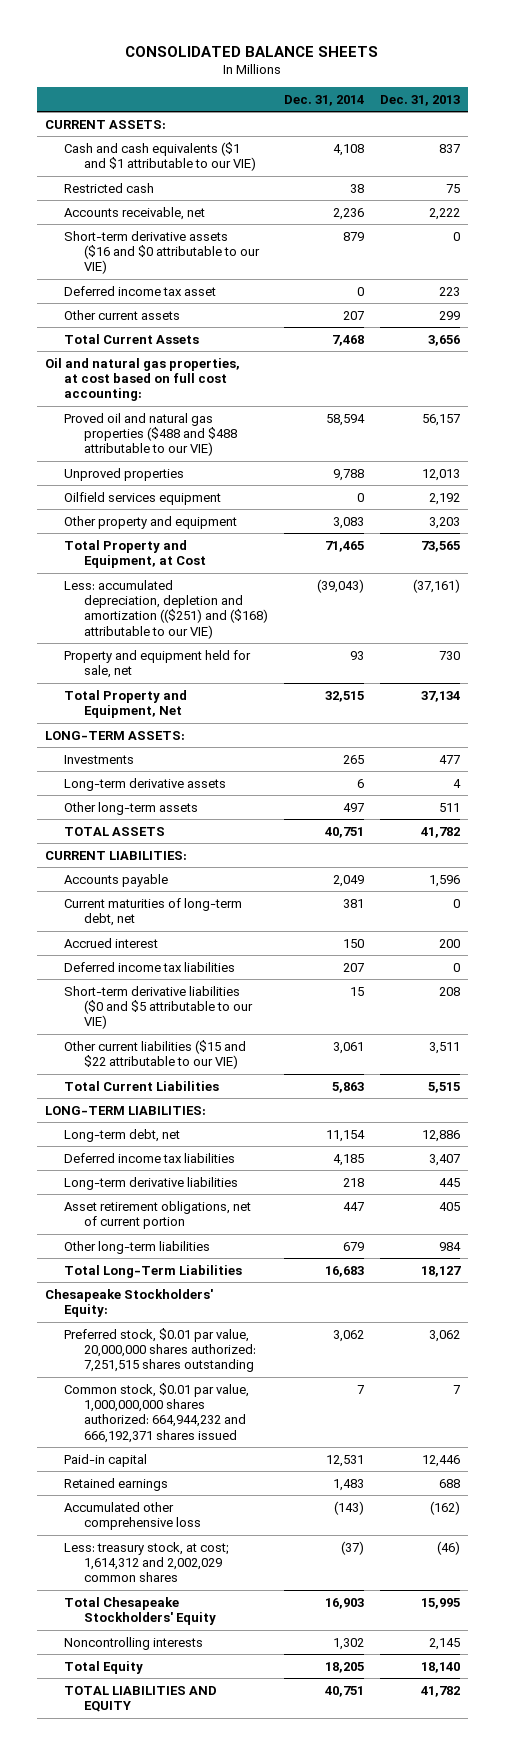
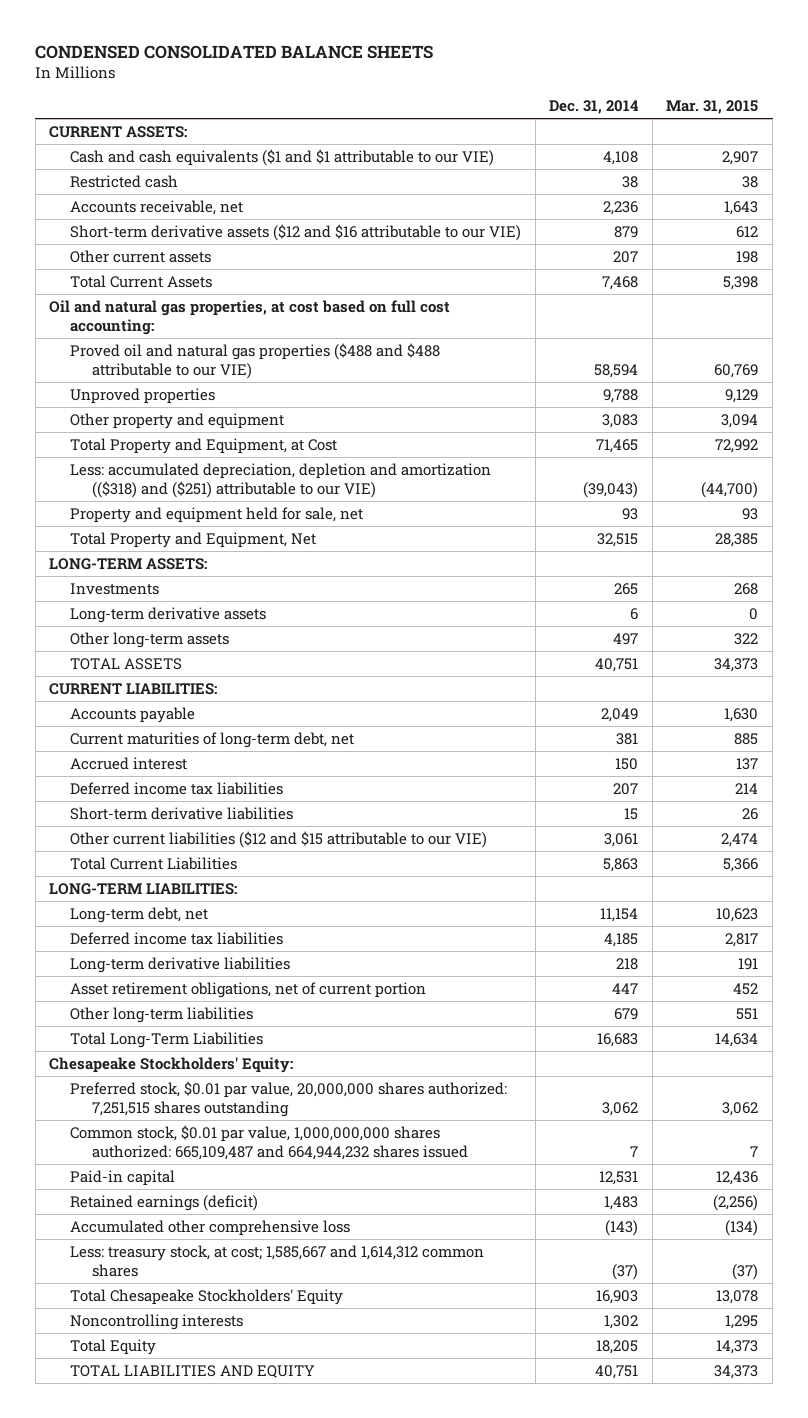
- CONSOLIDATED BALANCE SHEETS
+ CONDENSED CONSOLIDATED BALANCE SHEETS
- | Dec. 31, 2014 | Dec. 31, 2013
+ | Dec. 31, 2014 | Mar. 31, 2015
- Short-term derivative assets ($16 and $0 attributable to our VIE) | 879 | 0
- Deferred income tax asset | 0 | 223
+ Short-term derivative assets ($12 and $16 attributable to our VIE) | 879 | 612
- Oilfield services equipment | 0 | 2,192
- Less: accumulated depreciation, depletion and amortization (($251) and ($168) attributable to our VIE) | (39,043) | (37,161)
+ Less: accumulated depreciation, depletion and amortization (($318) and ($251) attributable to our VIE) | (39,043) | (44,700)
- Short-term derivative liabilities ($0 and $5 attributable to our VIE) | 15 | 208
- Other current liabilities ($15 and $22 attributable to our VIE) | 3,061 | 3,511
+ Short-term derivative liabilities | 15 | 26
+ Other current liabilities ($12 and $15 attributable to our VIE) | 3,061 | 2,474
- Common stock, $0.01 par value, 1,000,000,000 shares authorized: 664,944,232 and 666,192,371 shares issued | 7 | 7
+ Common stock, $0.01 par value, 1,000,000,000 shares authorized: 665,109,487 and 664,944,232 shares issued | 7 | 7
- Retained earnings | 1,483 | 688
+ Retained earnings (deficit) | 1,483 | (2,256)
- Less: treasury stock, at cost; 1,614,312 and 2,002,029 common shares | (37) | (46)
+ Less: treasury stock, at cost; 1,585,667 and 1,614,312 common shares | (37) | (37)

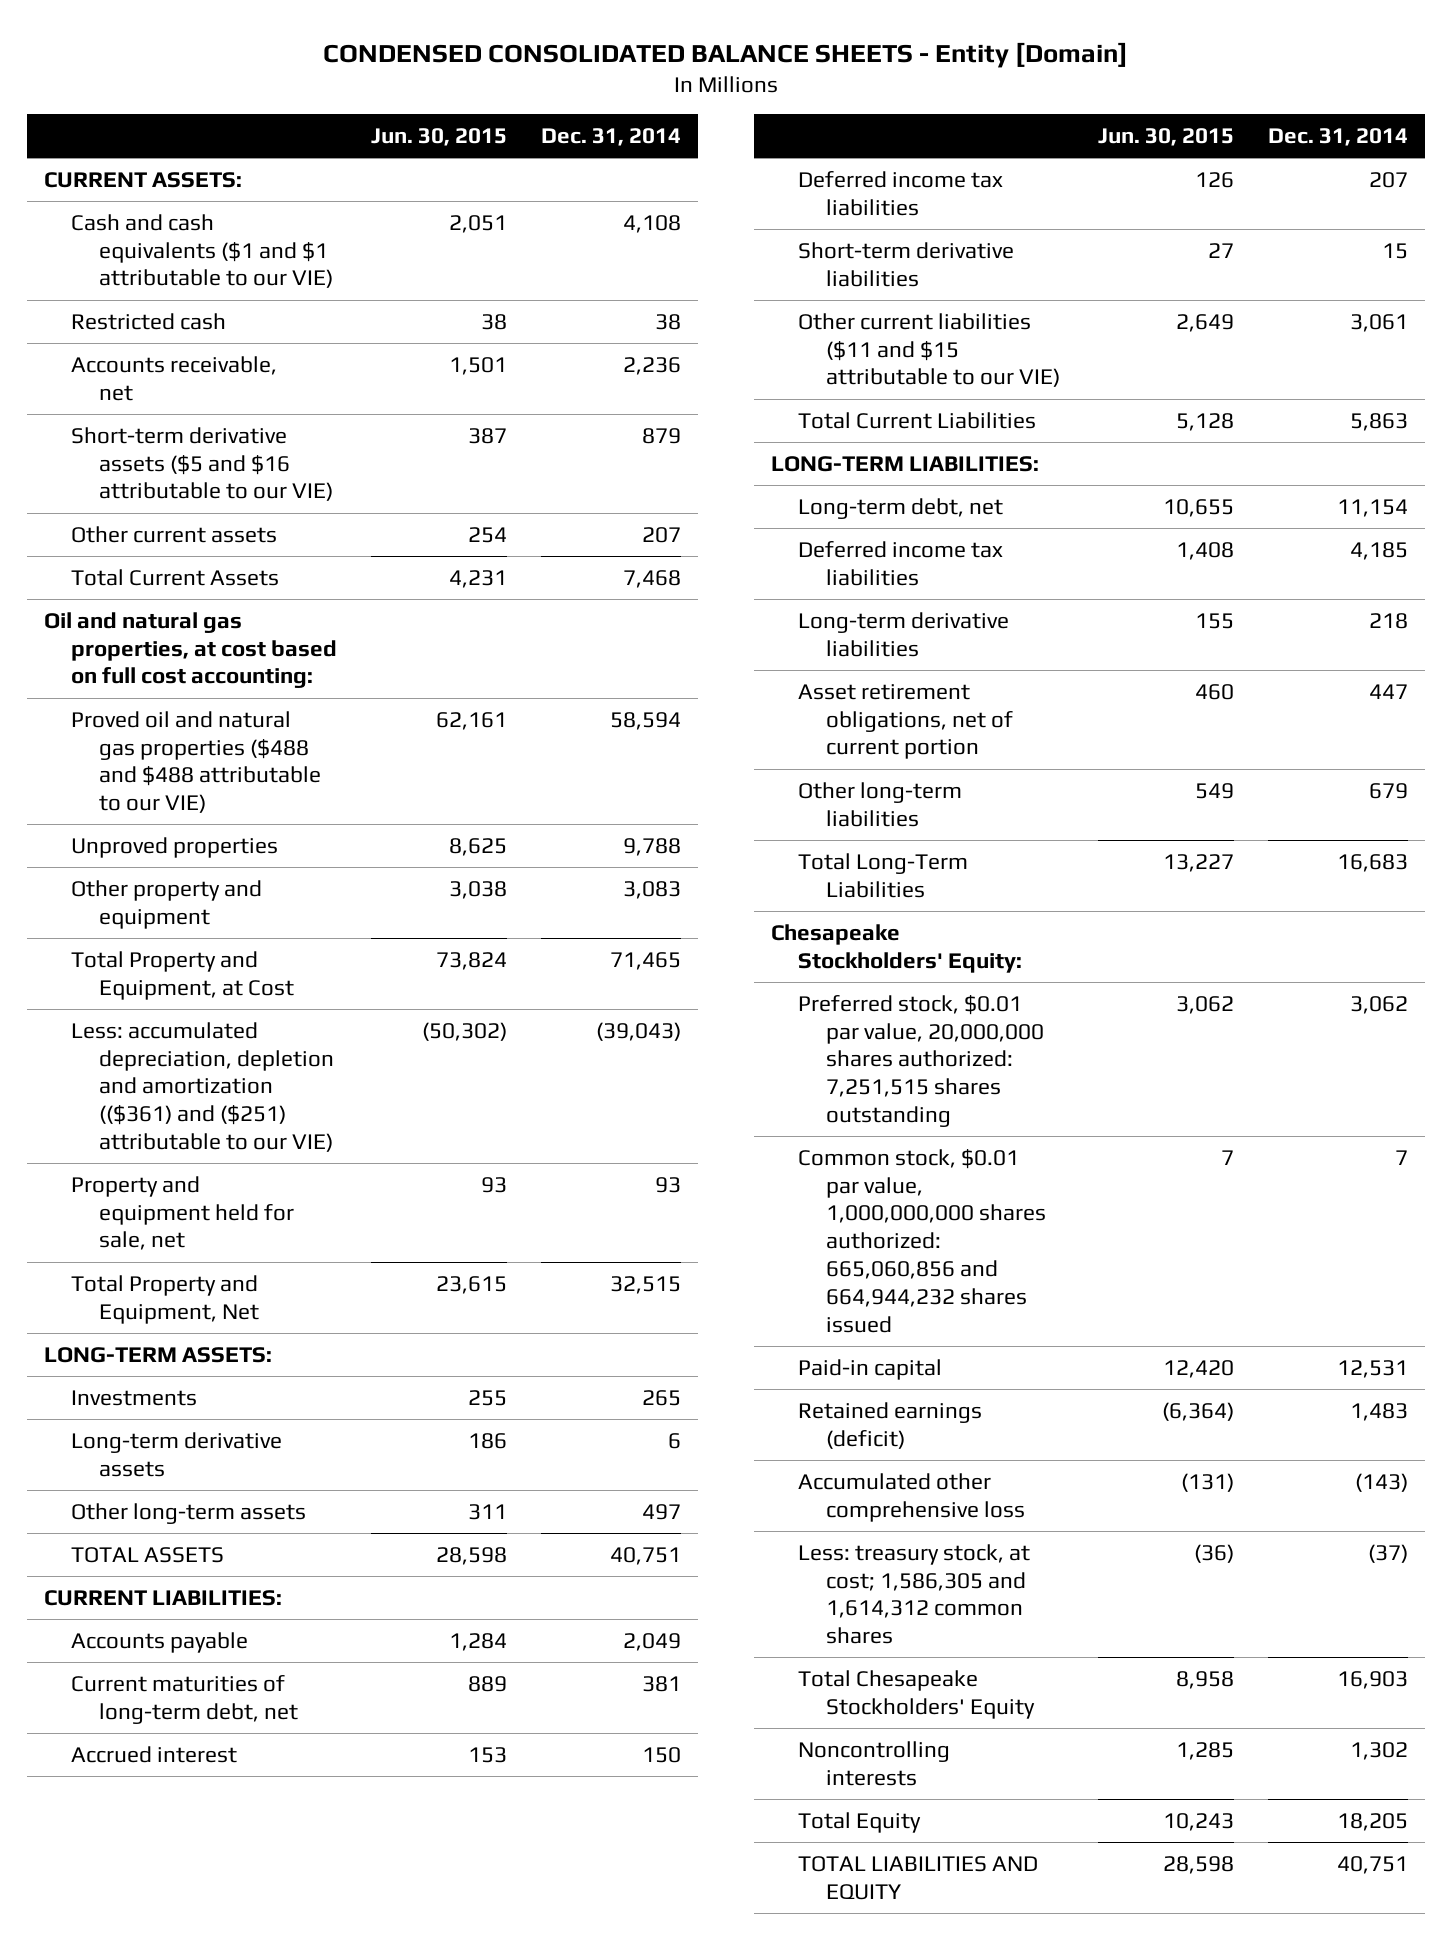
- CONDENSED CONSOLIDATED BALANCE SHEETS
+ CONDENSED CONSOLIDATED BALANCE SHEETS - Entity [Domain]
- | Dec. 31, 2014 | Mar. 31, 2015
+ | Jun. 30, 2015 | Dec. 31, 2014
- Short-term derivative assets ($12 and $16 attributable to our VIE) | 879 | 612
+ Short-term derivative assets ($5 and $16 attributable to our VIE) | 387 | 879
- Less: accumulated depreciation, depletion and amortization (($318) and ($251) attributable to our VIE) | (39,043) | (44,700)
+ Less: accumulated depreciation, depletion and amortization (($361) and ($251) attributable to our VIE) | (50,302) | (39,043)
- Other current liabilities ($12 and $15 attributable to our VIE) | 3,061 | 2,474
+ Other current liabilities ($11 and $15 attributable to our VIE) | 2,649 | 3,061
- Common stock, $0.01 par value, 1,000,000,000 shares authorized: 665,109,487 and 664,944,232 shares issued | 7 | 7
+ Common stock, $0.01 par value, 1,000,000,000 shares authorized: 665,060,856 and 664,944,232 shares issued | 7 | 7
- Less: treasury stock, at cost; 1,585,667 and 1,614,312 common shares | (37) | (37)
+ Less: treasury stock, at cost; 1,586,305 and 1,614,312 common shares | (36) | (37)

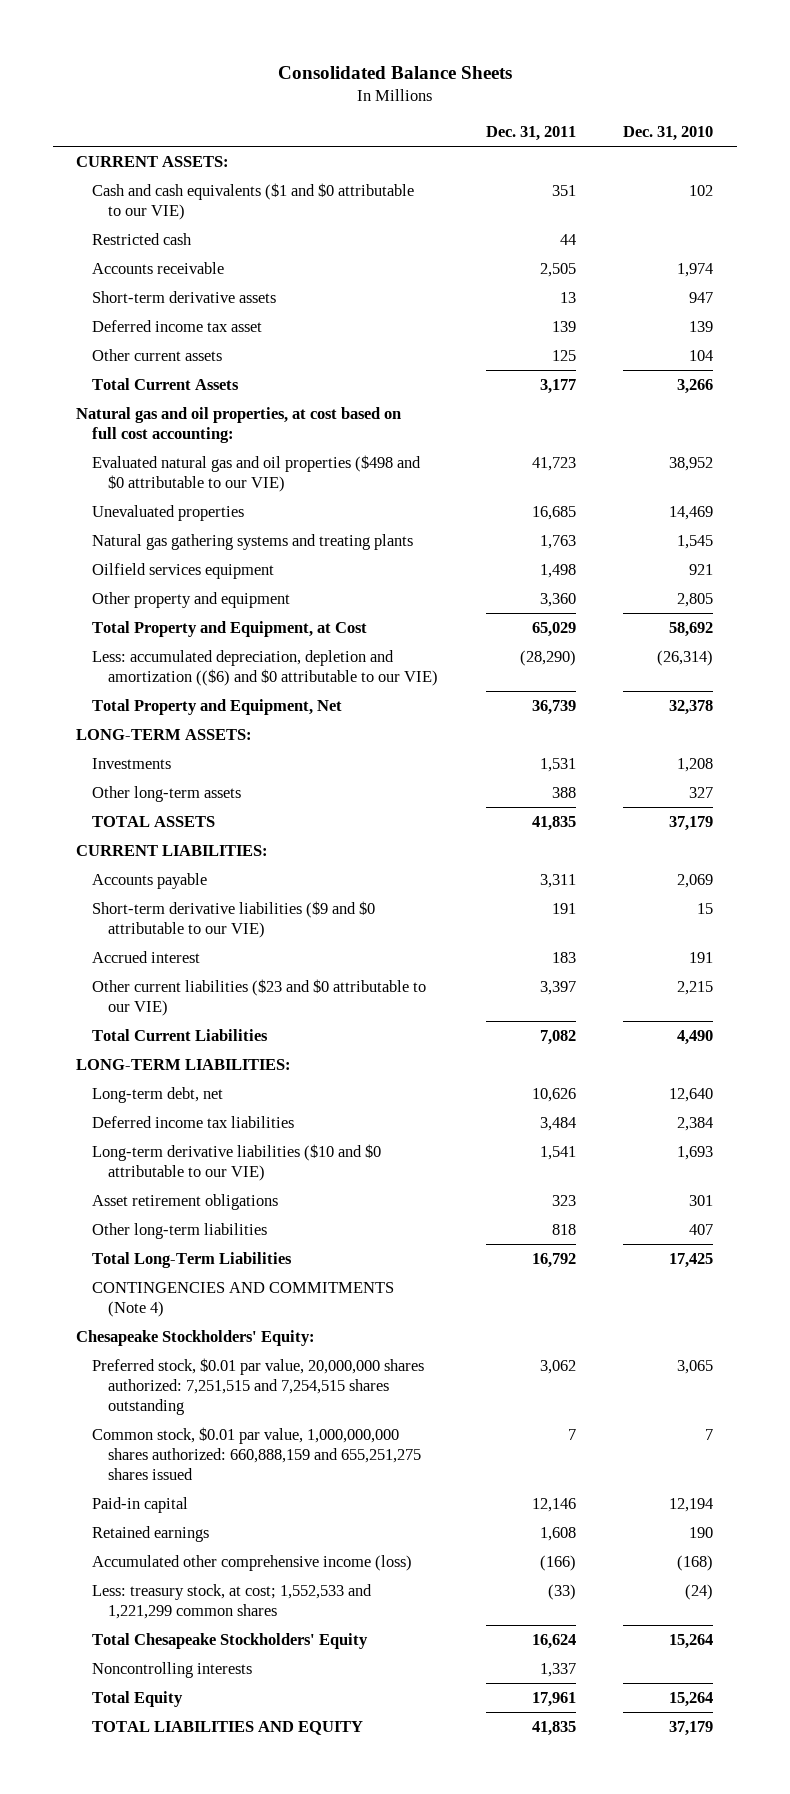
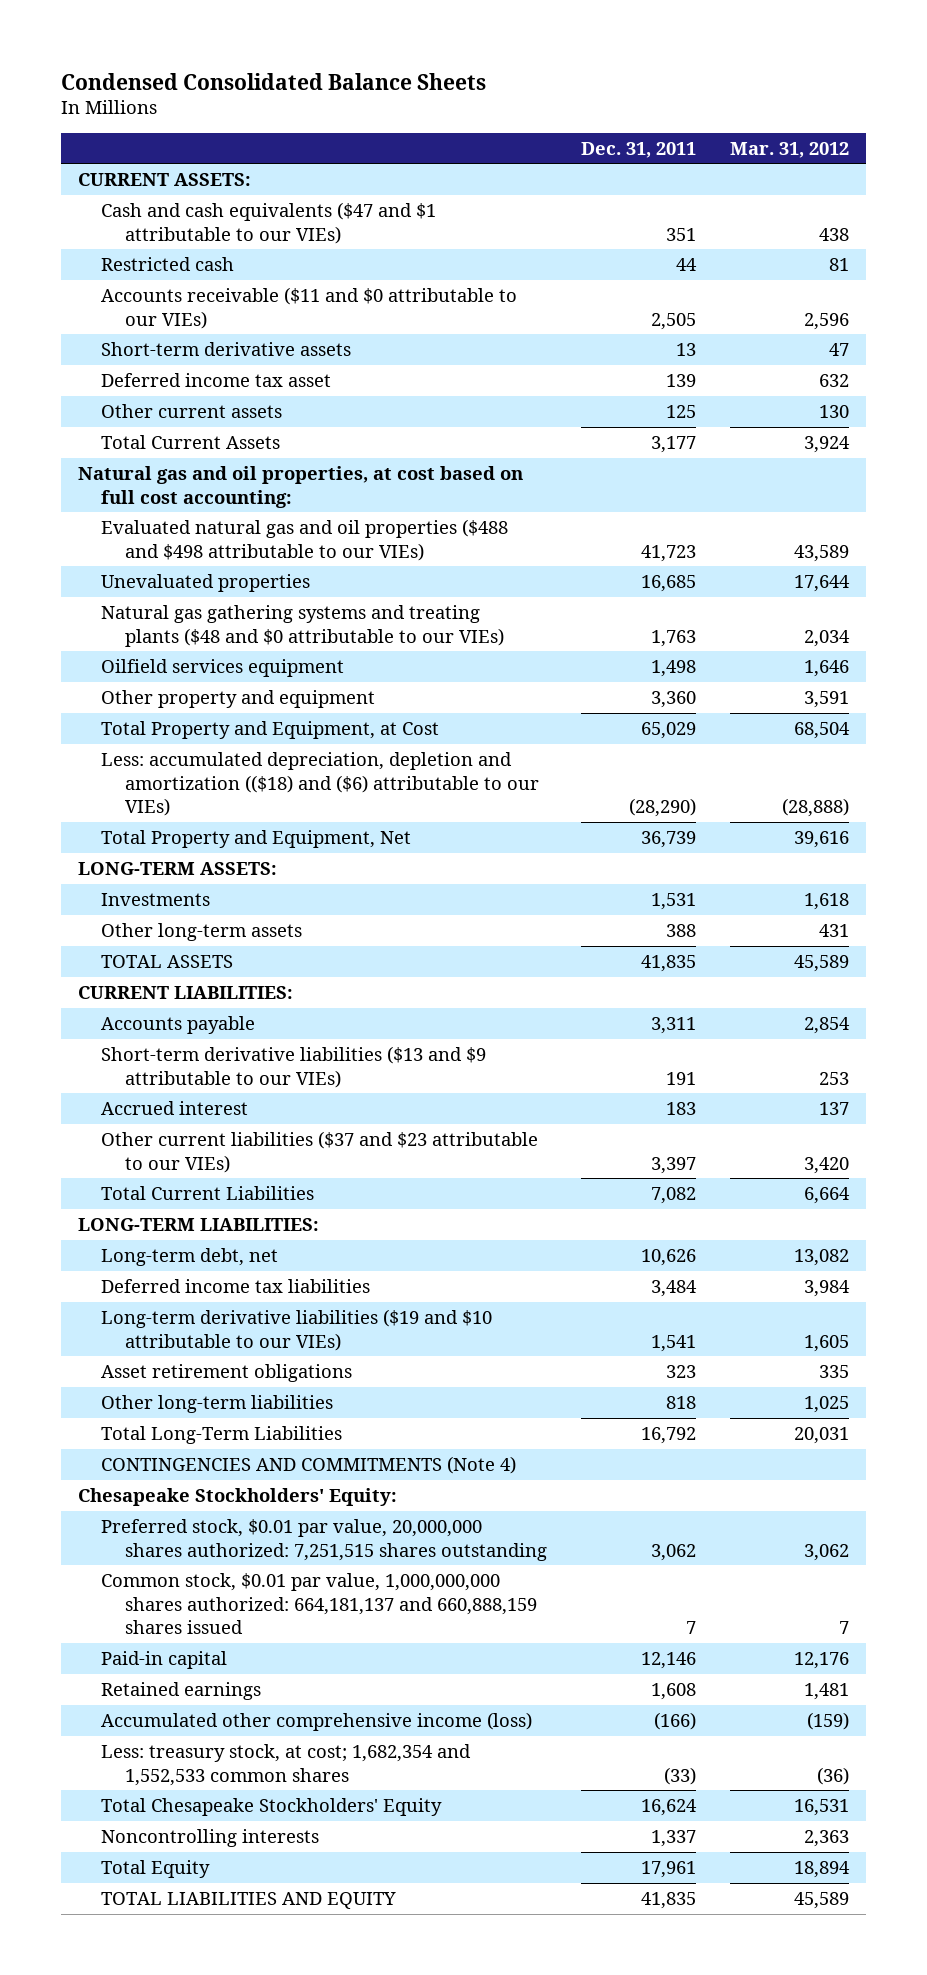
- Consolidated Balance Sheets
+ Condensed Consolidated Balance Sheets
- | Dec. 31, 2011 | Dec. 31, 2010
+ | Dec. 31, 2011 | Mar. 31, 2012
- Cash and cash equivalents ($1 and $0 attributable to our VIE) | 351 | 102
+ Cash and cash equivalents ($47 and $1 attributable to our VIEs) | 351 | 438
- Accounts receivable | 2,505 | 1,974
+ Accounts receivable ($11 and $0 attributable to our VIEs) | 2,505 | 2,596
- Evaluated natural gas and oil properties ($498 and $0 attributable to our VIE) | 41,723 | 38,952
+ Evaluated natural gas and oil properties ($488 and $498 attributable to our VIEs) | 41,723 | 43,589
- Natural gas gathering systems and treating plants | 1,763 | 1,545
+ Natural gas gathering systems and treating plants ($48 and $0 attributable to our VIEs) | 1,763 | 2,034
- Less: accumulated depreciation, depletion and amortization (($6) and $0 attributable to our VIE) | (28,290) | (26,314)
+ Less: accumulated depreciation, depletion and amortization (($18) and ($6) attributable to our VIEs) | (28,290) | (28,888)
- Short-term derivative liabilities ($9 and $0 attributable to our VIE) | 191 | 15
+ Short-term derivative liabilities ($13 and $9 attributable to our VIEs) | 191 | 253
- Other current liabilities ($23 and $0 attributable to our VIE) | 3,397 | 2,215
+ Other current liabilities ($37 and $23 attributable to our VIEs) | 3,397 | 3,420
- Long-term derivative liabilities ($10 and $0 attributable to our VIE) | 1,541 | 1,693
+ Long-term derivative liabilities ($19 and $10 attributable to our VIEs) | 1,541 | 1,605
- Preferred stock, $0.01 par value, 20,000,000 shares authorized: 7,251,515 and 7,254,515 shares outstanding | 3,062 | 3,065
- Common stock, $0.01 par value, 1,000,000,000 shares authorized: 660,888,159 and 655,251,275 shares issued | 7 | 7
+ Preferred stock, $0.01 par value, 20,000,000 shares authorized: 7,251,515 shares outstanding | 3,062 | 3,062
+ Common stock, $0.01 par value, 1,000,000,000 shares authorized: 664,181,137 and 660,888,159 shares issued | 7 | 7
- Less: treasury stock, at cost; 1,552,533 and 1,221,299 common shares | (33) | (24)
+ Less: treasury stock, at cost; 1,682,354 and 1,552,533 common shares | (33) | (36)

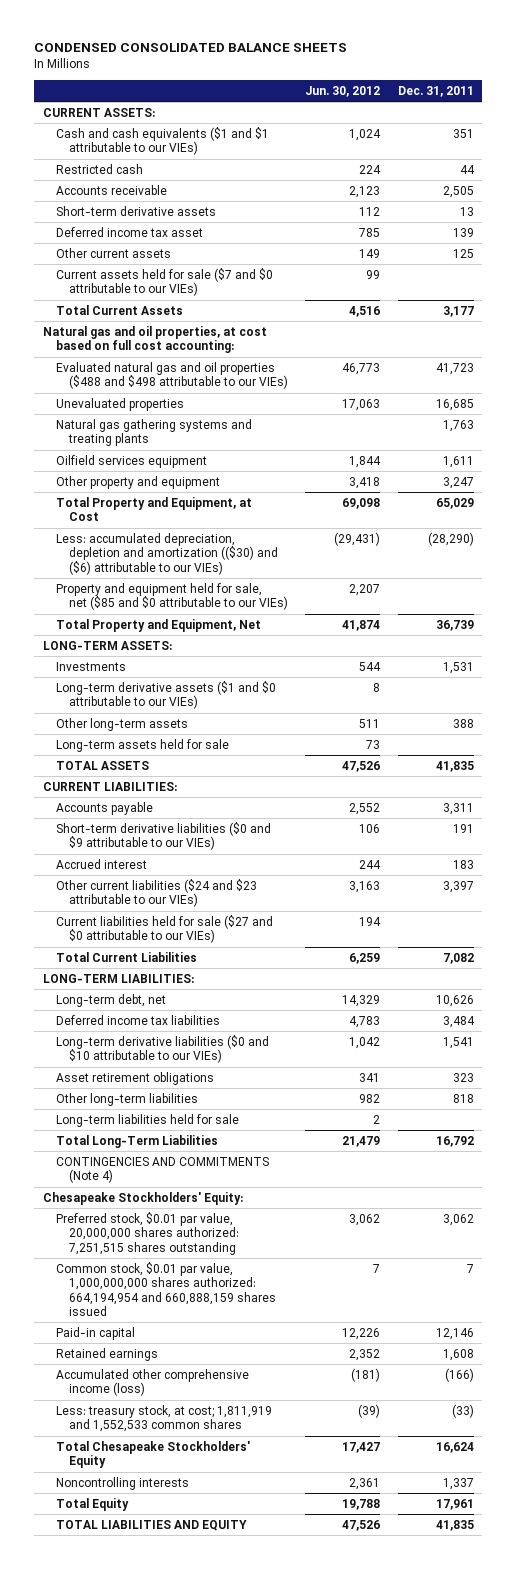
- Condensed Consolidated Balance Sheets
+ CONDENSED CONSOLIDATED BALANCE SHEETS
- | Dec. 31, 2011 | Mar. 31, 2012
+ | Jun. 30, 2012 | Dec. 31, 2011
- Cash and cash equivalents ($47 and $1 attributable to our VIEs) | 351 | 438
+ Cash and cash equivalents ($1 and $1 attributable to our VIEs) | 1,024 | 351
- Accounts receivable ($11 and $0 attributable to our VIEs) | 2,505 | 2,596
+ Accounts receivable | 2,123 | 2,505
+ Current assets held for sale ($7 and $0 attributable to our VIEs) | 99 |
- Natural gas gathering systems and treating plants ($48 and $0 attributable to our VIEs) | 1,763 | 2,034
- Oilfield services equipment | 1,498 | 1,646
- Other property and equipment | 3,360 | 3,591
+ Natural gas gathering systems and treating plants | | 1,763
+ Oilfield services equipment | 1,844 | 1,611
+ Other property and equipment | 3,418 | 3,247
- Less: accumulated depreciation, depletion and amortization (($18) and ($6) attributable to our VIEs) | (28,290) | (28,888)
+ Less: accumulated depreciation, depletion and amortization (($30) and ($6) attributable to our VIEs) | (29,431) | (28,290)
+ Property and equipment held for sale, net ($85 and $0 attributable to our VIEs) | 2,207 |
+ Long-term derivative assets ($1 and $0 attributable to our VIEs) | 8 |
+ Long-term assets held for sale | 73 |
- Short-term derivative liabilities ($13 and $9 attributable to our VIEs) | 191 | 253
+ Short-term derivative liabilities ($0 and $9 attributable to our VIEs) | 106 | 191
- Other current liabilities ($37 and $23 attributable to our VIEs) | 3,397 | 3,420
+ Other current liabilities ($24 and $23 attributable to our VIEs) | 3,163 | 3,397
+ Current liabilities held for sale ($27 and $0 attributable to our VIEs) | 194 |
- Long-term derivative liabilities ($19 and $10 attributable to our VIEs) | 1,541 | 1,605
+ Long-term derivative liabilities ($0 and $10 attributable to our VIEs) | 1,042 | 1,541
+ Long-term liabilities held for sale | 2 |
- Common stock, $0.01 par value, 1,000,000,000 shares authorized: 664,181,137 and 660,888,159 shares issued | 7 | 7
+ Common stock, $0.01 par value, 1,000,000,000 shares authorized: 664,194,954 and 660,888,159 shares issued | 7 | 7
- Less: treasury stock, at cost; 1,682,354 and 1,552,533 common shares | (33) | (36)
+ Less: treasury stock, at cost; 1,811,919 and 1,552,533 common shares | (39) | (33)

